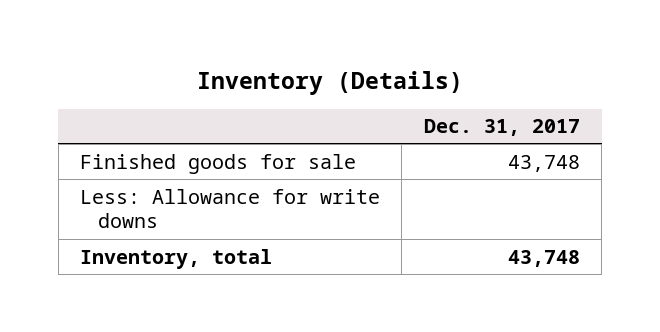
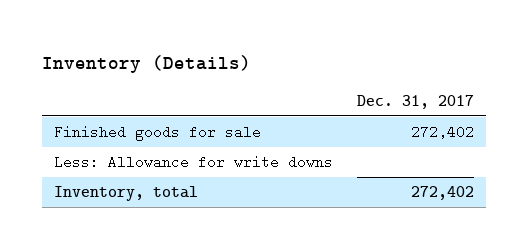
- Finished goods for sale | 43,748
+ Finished goods for sale | 272,402
- Inventory, total | 43,748
+ Inventory, total | 272,402

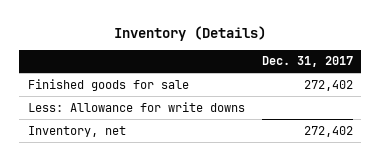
- Inventory, total | 272,402
+ Inventory, net | 272,402

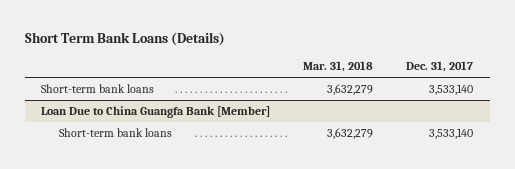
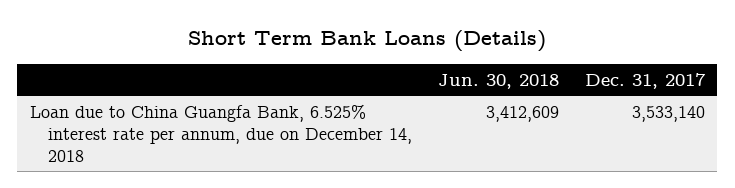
- | Mar. 31, 2018 | Dec. 31, 2017
+ | Jun. 30, 2018 | Dec. 31, 2017
- Short-term bank loans | 3,632,279 | 3,533,140
- Loan Due to China Guangfa Bank [Member]
- Short-term bank loans | 3,632,279 | 3,533,140
+ Loan due to China Guangfa Bank, 6.525% interest rate per annum, due on December 14, 2018 | 3,412,609 | 3,533,140

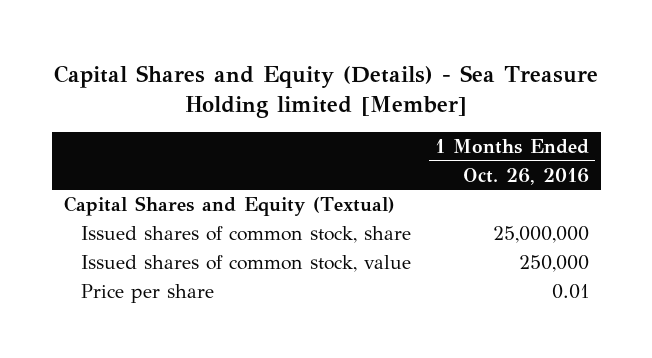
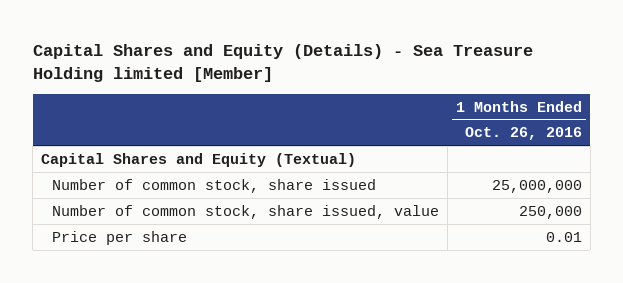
- Issued shares of common stock, share | 25,000,000
- Issued shares of common stock, value | 250,000
+ Number of common stock, share issued | 25,000,000
+ Number of common stock, share issued, value | 250,000

